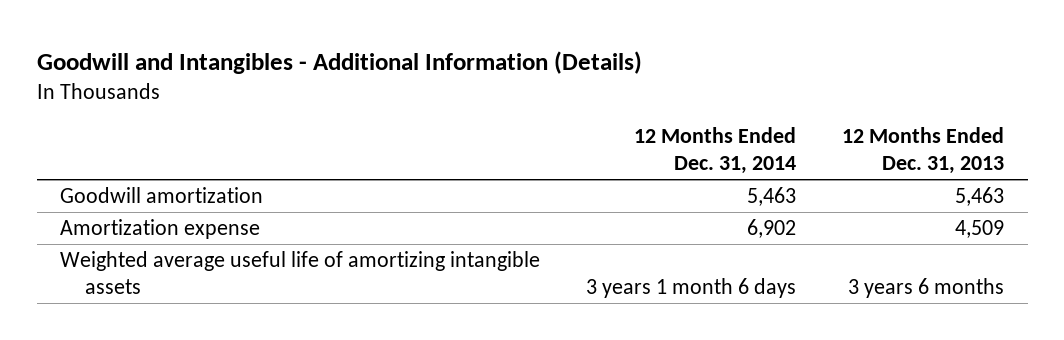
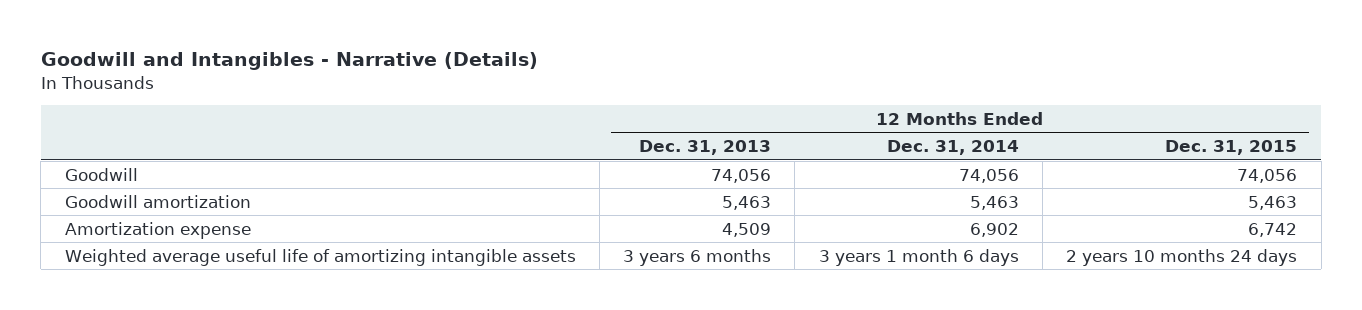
- Goodwill and Intangibles - Additional Information (Details)
+ Goodwill and Intangibles - Narrative (Details)
- | 12 Months Ended Dec. 31, 2014 | 12 Months Ended Dec. 31, 2013
+ | 12 Months Ended Dec. 31, 2013 | 12 Months Ended Dec. 31, 2014 | 12 Months Ended Dec. 31, 2015
+ Goodwill | 74,056 | 74,056 | 74,056

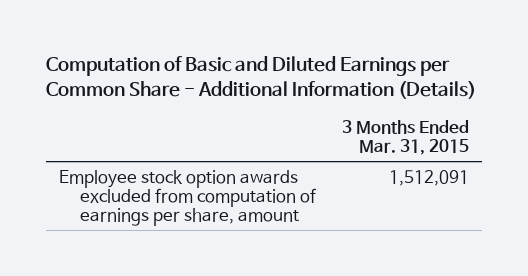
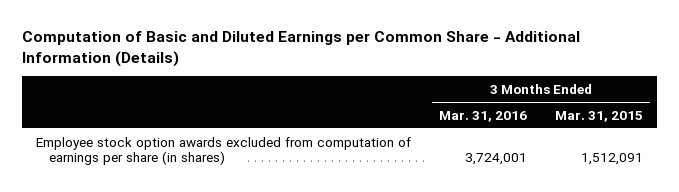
- | 3 Months Ended Mar. 31, 2015
+ | 3 Months Ended Mar. 31, 2016 | 3 Months Ended Mar. 31, 2015
- Employee stock option awards excluded from computation of earnings per share, amount | 1,512,091
+ Employee stock option awards excluded from computation of earnings per share (in shares) | 3,724,001 | 1,512,091

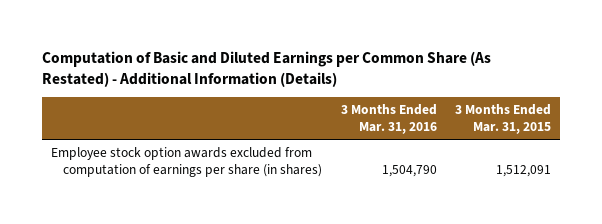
- Computation of Basic and Diluted Earnings per Common Share - Additional Information (Details)
+ Computation of Basic and Diluted Earnings per Common Share (As Restated) - Additional Information (Details)
- Employee stock option awards excluded from computation of earnings per share (in shares) | 3,724,001 | 1,512,091
+ Employee stock option awards excluded from computation of earnings per share (in shares) | 1,504,790 | 1,512,091

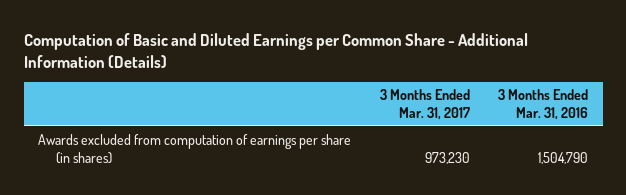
- Computation of Basic and Diluted Earnings per Common Share (As Restated) - Additional Information (Details)
+ Computation of Basic and Diluted Earnings per Common Share - Additional Information (Details)
- | 3 Months Ended Mar. 31, 2016 | 3 Months Ended Mar. 31, 2015
+ | 3 Months Ended Mar. 31, 2017 | 3 Months Ended Mar. 31, 2016
- Employee stock option awards excluded from computation of earnings per share (in shares) | 1,504,790 | 1,512,091
+ Awards excluded from computation of earnings per share (in shares) | 973,230 | 1,504,790

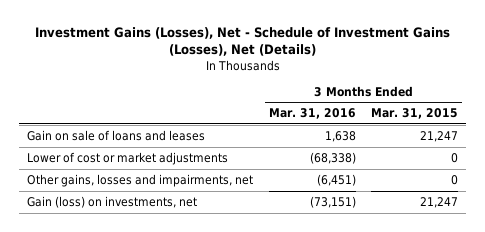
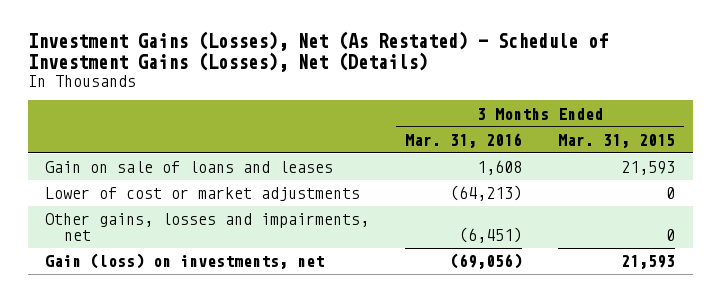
- Investment Gains (Losses), Net - Schedule of Investment Gains (Losses), Net (Details)
+ Investment Gains (Losses), Net (As Restated) - Schedule of Investment Gains (Losses), Net (Details)
- Gain on sale of loans and leases | 1,638 | 21,247
- Lower of cost or market adjustments | (68,338) | 0
+ Gain on sale of loans and leases | 1,608 | 21,593
+ Lower of cost or market adjustments | (64,213) | 0
- Gain (loss) on investments, net | (73,151) | 21,247
+ Gain (loss) on investments, net | (69,056) | 21,593

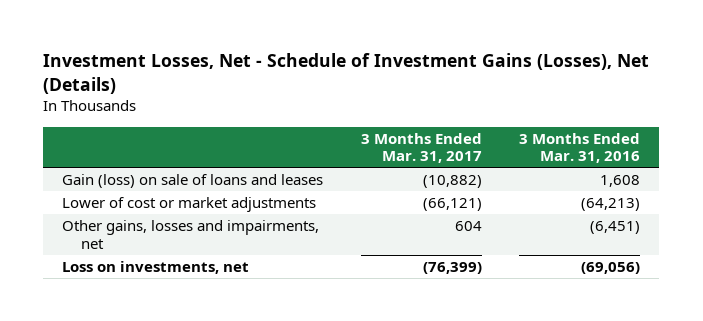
- Investment Gains (Losses), Net (As Restated) - Schedule of Investment Gains (Losses), Net (Details)
+ Investment Losses, Net - Schedule of Investment Gains (Losses), Net (Details)
- | 3 Months Ended Mar. 31, 2016 | 3 Months Ended Mar. 31, 2015
+ | 3 Months Ended Mar. 31, 2017 | 3 Months Ended Mar. 31, 2016
- Gain on sale of loans and leases | 1,608 | 21,593
+ Gain (loss) on sale of loans and leases | (10,882) | 1,608
- Gain (loss) on investments, net | (69,056) | 21,593
+ Loss on investments, net | (76,399) | (69,056)

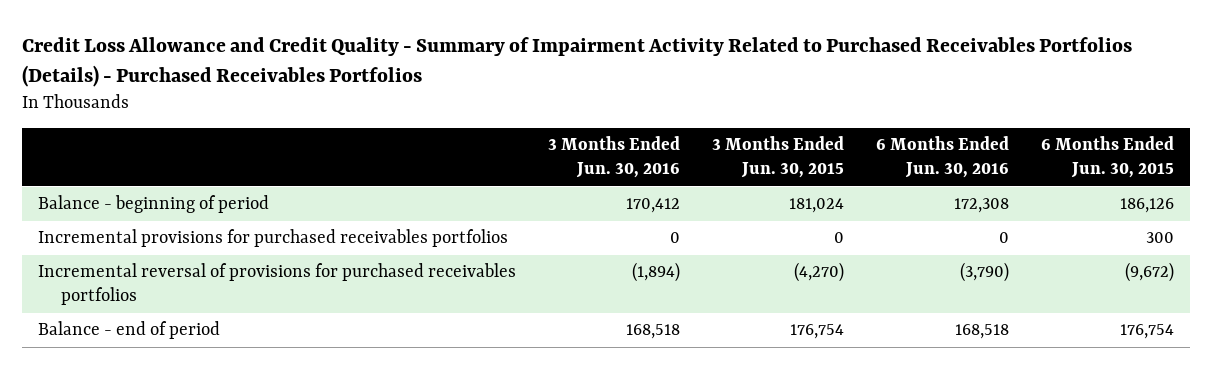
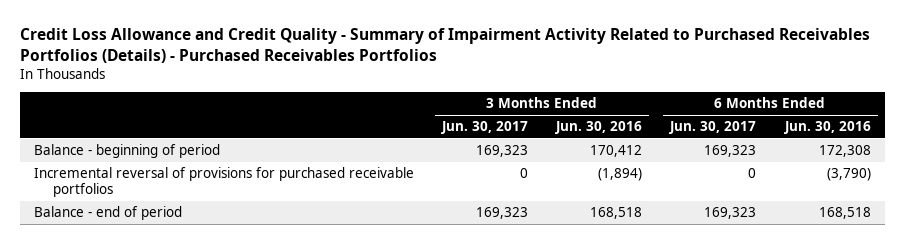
- | 3 Months Ended Jun. 30, 2016 | 3 Months Ended Jun. 30, 2015 | 6 Months Ended Jun. 30, 2016 | 6 Months Ended Jun. 30, 2015
+ | 3 Months Ended Jun. 30, 2017 | 3 Months Ended Jun. 30, 2016 | 6 Months Ended Jun. 30, 2017 | 6 Months Ended Jun. 30, 2016
- Incremental provisions for purchased receivables portfolios | 0 | 0 | 0 | 300
- Incremental reversal of provisions for purchased receivables portfolios | (1,894) | (4,270) | (3,790) | (9,672)
+ Incremental reversal of provisions for purchased receivable portfolios | 0 | (1,894) | 0 | (3,790)

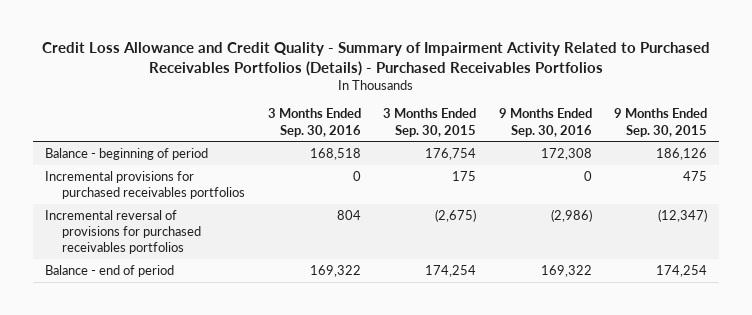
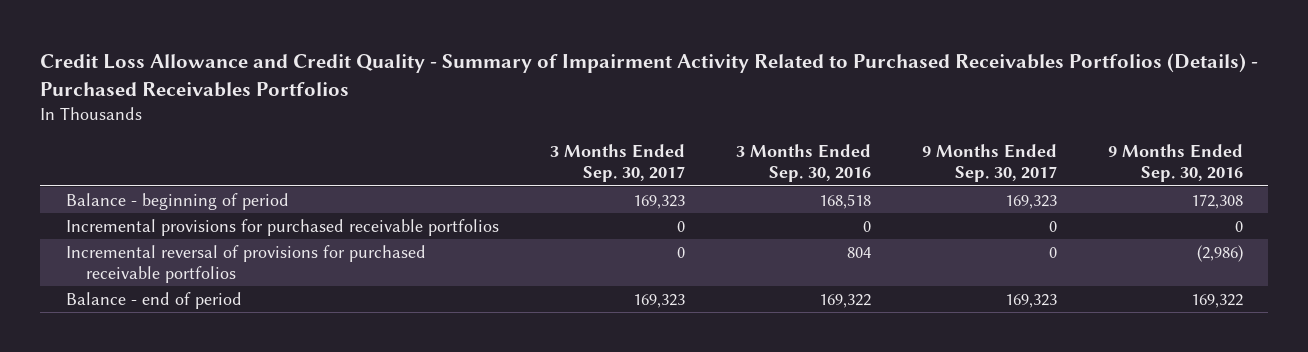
- | 3 Months Ended Sep. 30, 2016 | 3 Months Ended Sep. 30, 2015 | 9 Months Ended Sep. 30, 2016 | 9 Months Ended Sep. 30, 2015
+ | 3 Months Ended Sep. 30, 2017 | 3 Months Ended Sep. 30, 2016 | 9 Months Ended Sep. 30, 2017 | 9 Months Ended Sep. 30, 2016
- Incremental provisions for purchased receivables portfolios | 0 | 175 | 0 | 475
- Incremental reversal of provisions for purchased receivables portfolios | 804 | (2,675) | (2,986) | (12,347)
+ Incremental provisions for purchased receivable portfolios | 0 | 0 | 0 | 0
+ Incremental reversal of provisions for purchased receivable portfolios | 0 | 804 | 0 | (2,986)

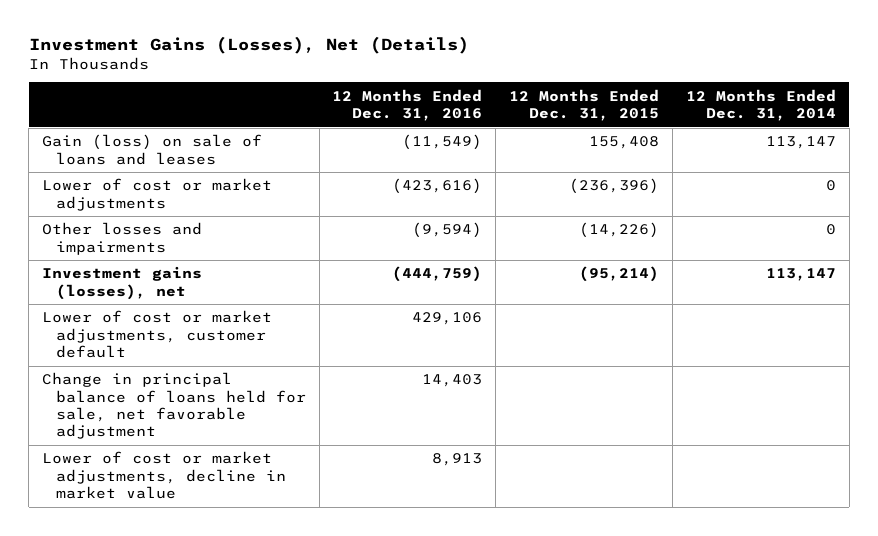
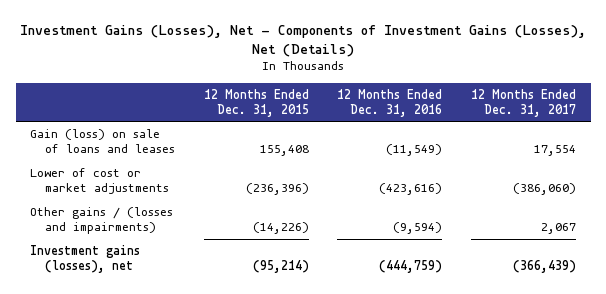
- Investment Gains (Losses), Net (Details)
+ Investment Gains (Losses), Net - Components of Investment Gains (Losses), Net (Details)
- | 12 Months Ended Dec. 31, 2016 | 12 Months Ended Dec. 31, 2015 | 12 Months Ended Dec. 31, 2014
+ | 12 Months Ended Dec. 31, 2015 | 12 Months Ended Dec. 31, 2016 | 12 Months Ended Dec. 31, 2017
- Other losses and impairments | (9,594) | (14,226) | 0
+ Other gains / (losses and impairments) | (14,226) | (9,594) | 2,067
- Lower of cost or market adjustments, customer default | 429,106 | |
- Change in principal balance of loans held for sale, net favorable adjustment | 14,403 | |
- Lower of cost or market adjustments, decline in market value | 8,913 | |

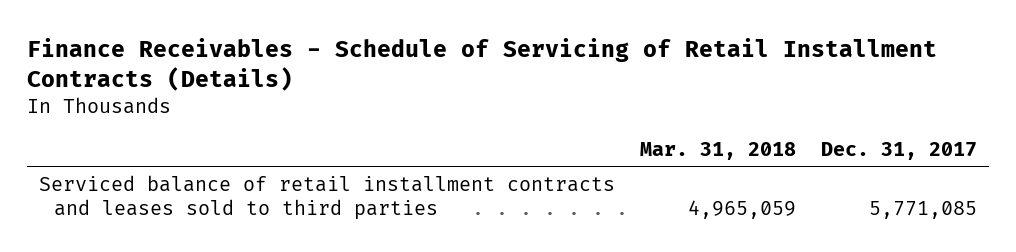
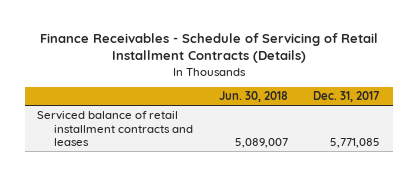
- | Mar. 31, 2018 | Dec. 31, 2017
+ | Jun. 30, 2018 | Dec. 31, 2017
- Serviced balance of retail installment contracts and leases sold to third parties | 4,965,059 | 5,771,085
+ Serviced balance of retail installment contracts and leases | 5,089,007 | 5,771,085

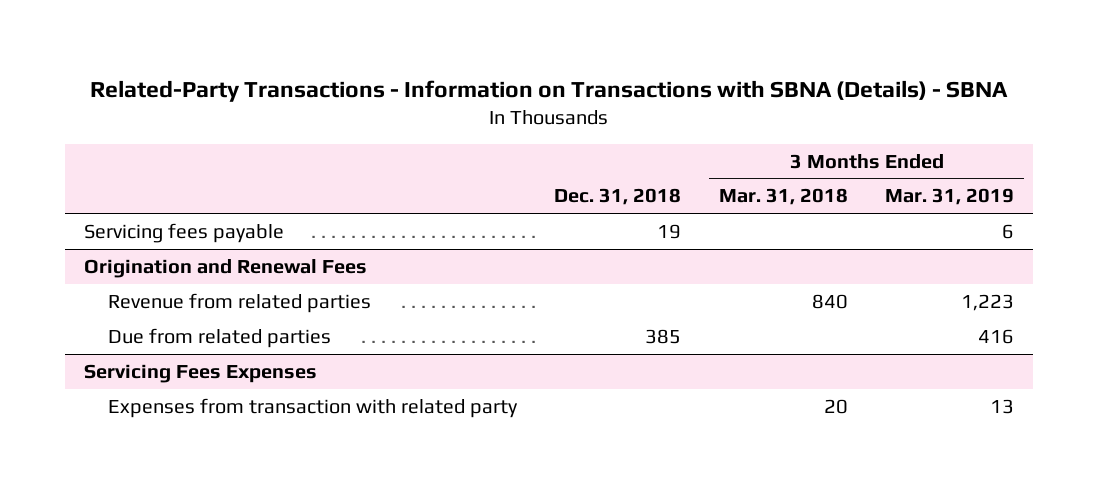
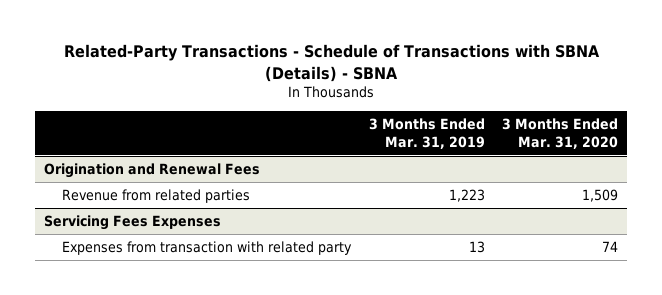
- Related-Party Transactions - Information on Transactions with SBNA (Details) - SBNA
+ Related-Party Transactions - Schedule of Transactions with SBNA (Details) - SBNA
- | Dec. 31, 2018 | 3 Months Ended Mar. 31, 2018 | 3 Months Ended Mar. 31, 2019
+ | 3 Months Ended Mar. 31, 2019 | 3 Months Ended Mar. 31, 2020
- Servicing fees payable | 19 | | 6
@ Origination and Renewal Fees
- Due from related parties | 385 | | 416

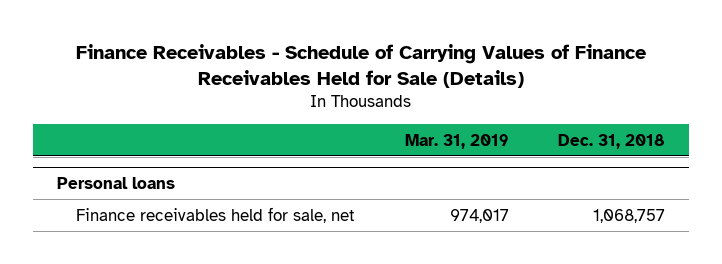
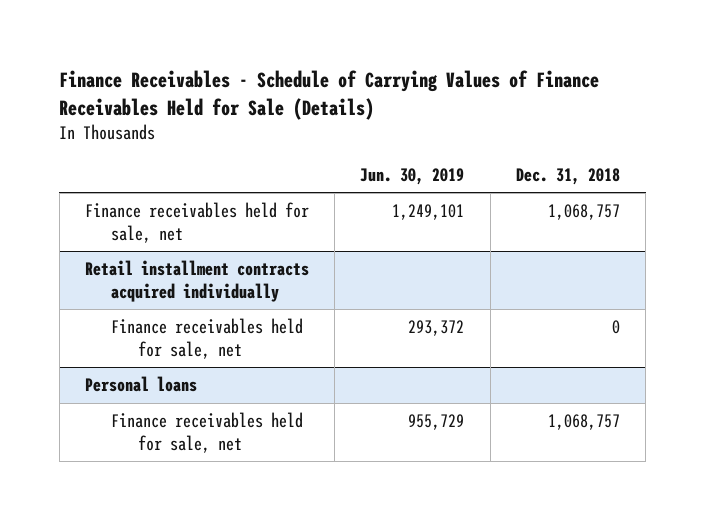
- | Mar. 31, 2019 | Dec. 31, 2018
+ | Jun. 30, 2019 | Dec. 31, 2018
+ Finance receivables held for sale, net | 1,249,101 | 1,068,757
+ Retail installment contracts acquired individually
+ Finance receivables held for sale, net | 293,372 | 0

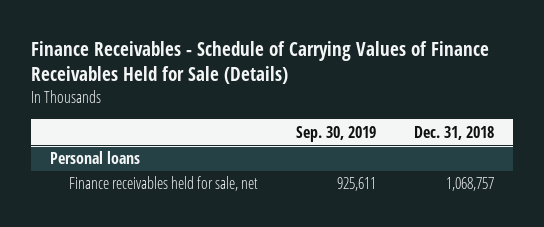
- | Jun. 30, 2019 | Dec. 31, 2018
+ | Sep. 30, 2019 | Dec. 31, 2018
- Finance receivables held for sale, net | 1,249,101 | 1,068,757
- Retail installment contracts acquired individually
- Finance receivables held for sale, net | 293,372 | 0

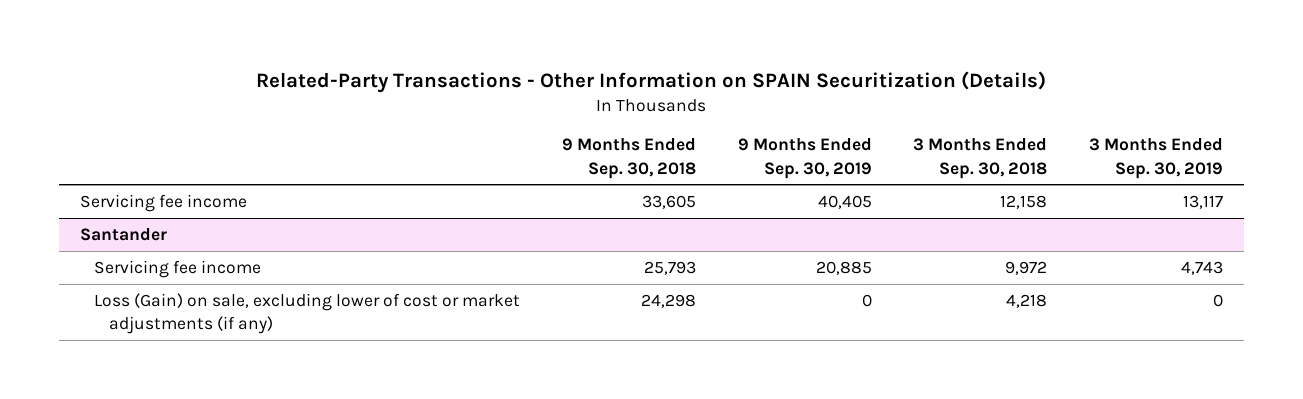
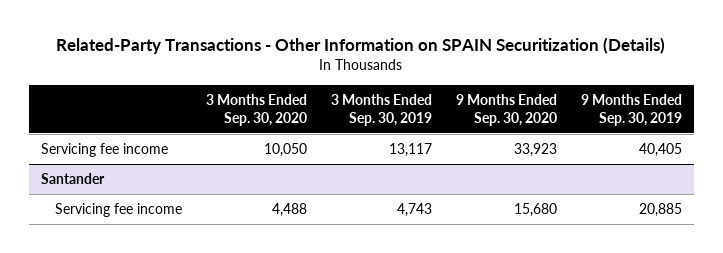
- | 9 Months Ended Sep. 30, 2018 | 9 Months Ended Sep. 30, 2019 | 3 Months Ended Sep. 30, 2018 | 3 Months Ended Sep. 30, 2019
+ | 3 Months Ended Sep. 30, 2020 | 3 Months Ended Sep. 30, 2019 | 9 Months Ended Sep. 30, 2020 | 9 Months Ended Sep. 30, 2019
@ Santander
- Loss (Gain) on sale, excluding lower of cost or market adjustments (if any) | 24,298 | 0 | 4,218 | 0

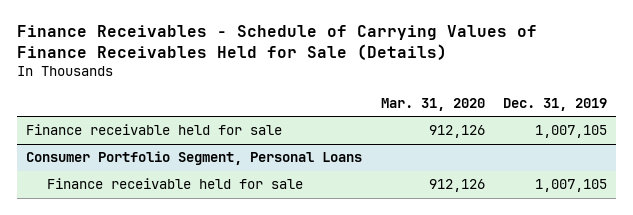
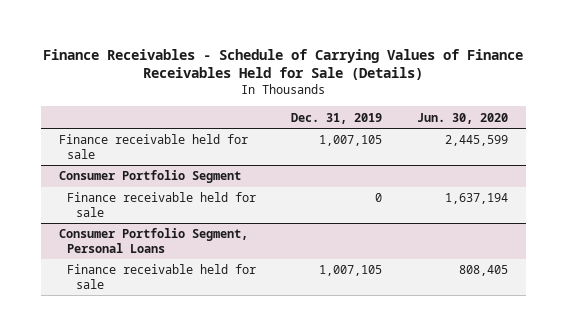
- | Mar. 31, 2020 | Dec. 31, 2019
+ | Dec. 31, 2019 | Jun. 30, 2020
+ Consumer Portfolio Segment
+ Finance receivable held for sale | 0 | 1,637,194

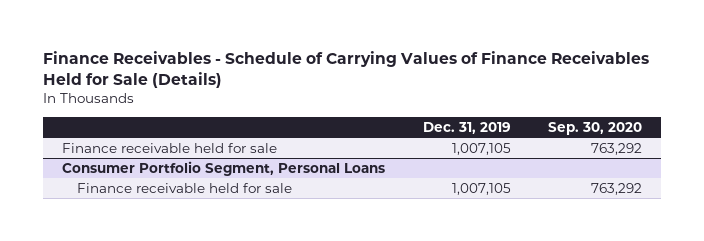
- | Dec. 31, 2019 | Jun. 30, 2020
+ | Dec. 31, 2019 | Sep. 30, 2020
- Consumer Portfolio Segment
- Finance receivable held for sale | 0 | 1,637,194

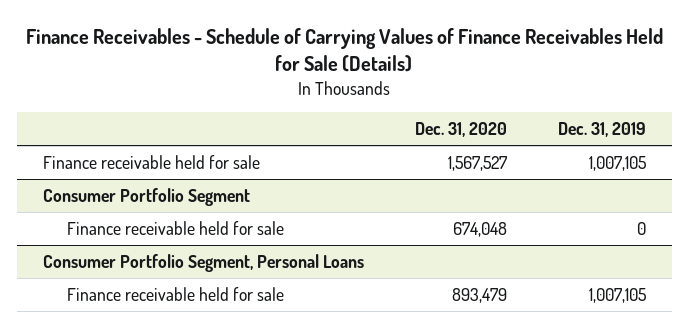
- | Dec. 31, 2019 | Sep. 30, 2020
+ | Dec. 31, 2020 | Dec. 31, 2019
+ Consumer Portfolio Segment
+ Finance receivable held for sale | 674,048 | 0

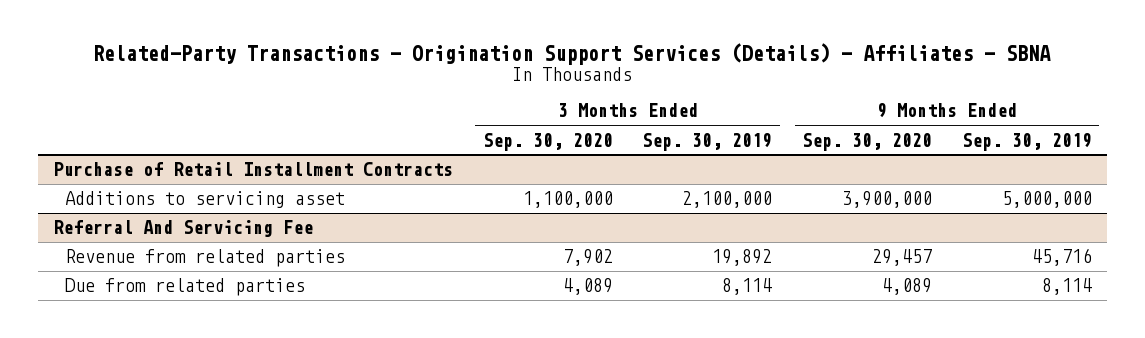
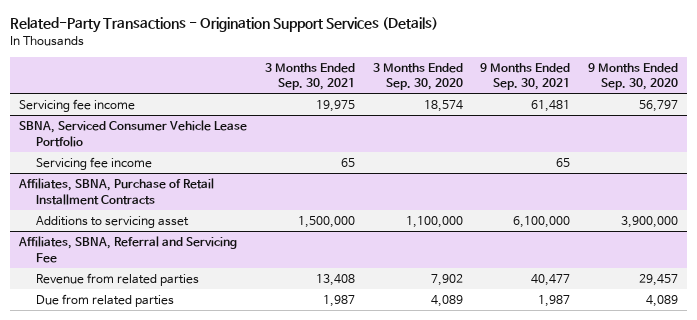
- Related-Party Transactions - Origination Support Services (Details) - Affiliates - SBNA
+ Related-Party Transactions - Origination Support Services (Details)
- | 3 Months Ended Sep. 30, 2020 | 3 Months Ended Sep. 30, 2019 | 9 Months Ended Sep. 30, 2020 | 9 Months Ended Sep. 30, 2019
+ | 3 Months Ended Sep. 30, 2021 | 3 Months Ended Sep. 30, 2020 | 9 Months Ended Sep. 30, 2021 | 9 Months Ended Sep. 30, 2020
- Purchase of Retail Installment Contracts
+ Servicing fee income | 19,975 | 18,574 | 61,481 | 56,797
+ SBNA, Serviced Consumer Vehicle Lease Portfolio
+ Servicing fee income | 65 | | 65 |
+ Affiliates, SBNA, Purchase of Retail Installment Contracts
- Referral And Servicing Fee
+ Affiliates, SBNA, Referral and Servicing Fee

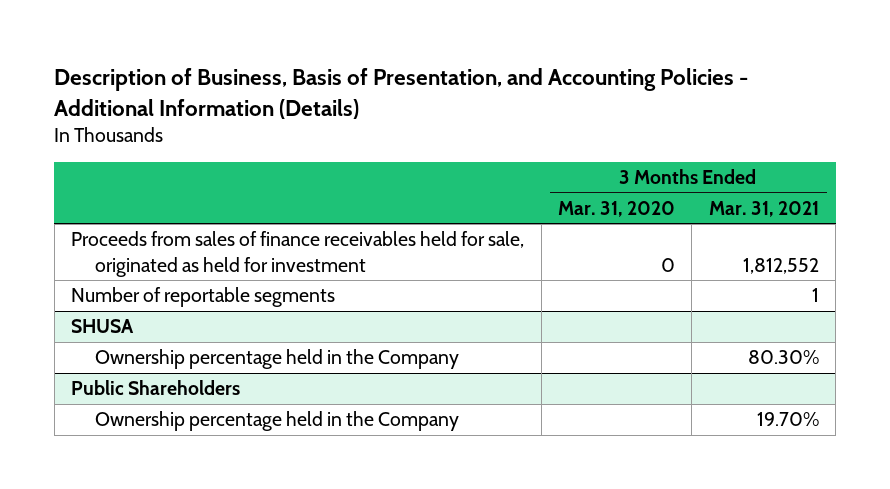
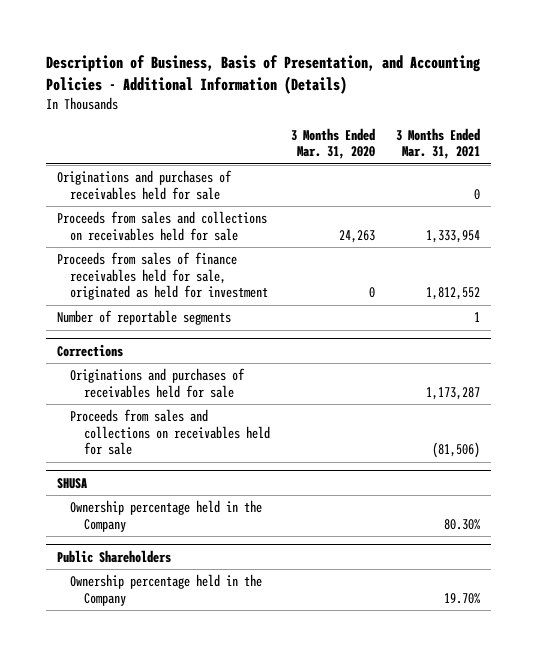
+ Originations and purchases of receivables held for sale | | 0
+ Proceeds from sales and collections on receivables held for sale | 24,263 | 1,333,954
+ Corrections
+ Originations and purchases of receivables held for sale | | 1,173,287
+ Proceeds from sales and collections on receivables held for sale | | (81,506)

